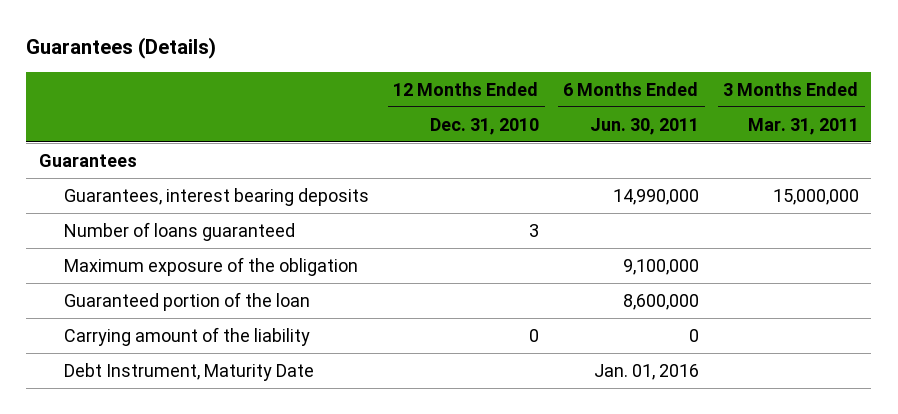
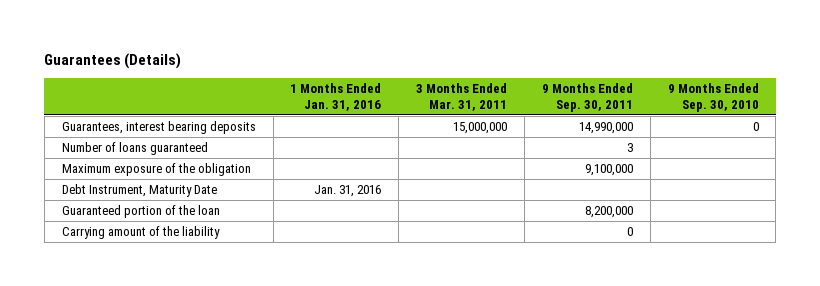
- | 12 Months Ended Dec. 31, 2010 | 6 Months Ended Jun. 30, 2011 | 3 Months Ended Mar. 31, 2011
+ | 1 Months Ended Jan. 31, 2016 | 3 Months Ended Mar. 31, 2011 | 9 Months Ended Sep. 30, 2011 | 9 Months Ended Sep. 30, 2010
- Guarantees
moved up: Debt Instrument, Maturity Date | Jan. 31, 2016 | | |

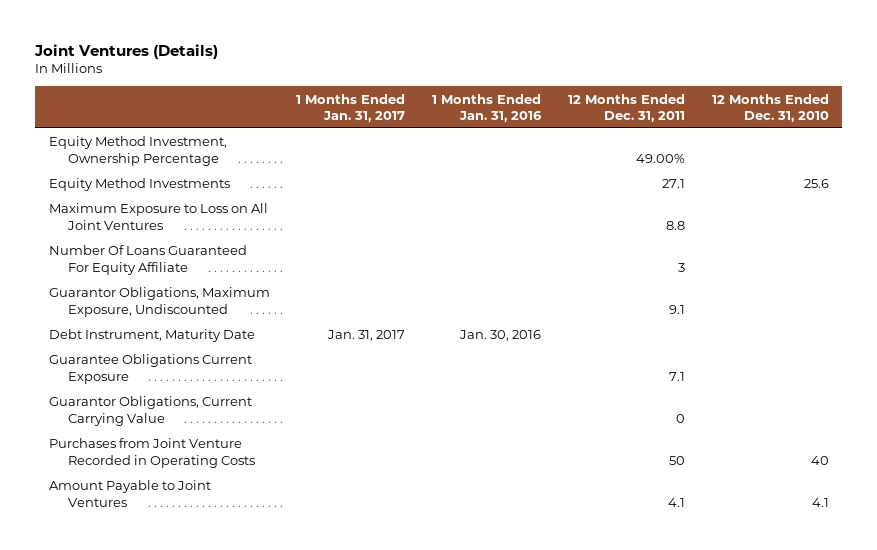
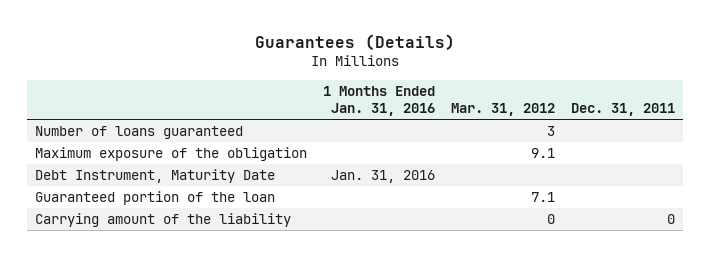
- Joint Ventures (Details)
+ Guarantees (Details)
- | 1 Months Ended Jan. 31, 2017 | 1 Months Ended Jan. 31, 2016 | 12 Months Ended Dec. 31, 2011 | 12 Months Ended Dec. 31, 2010
+ | 1 Months Ended Jan. 31, 2016 | Mar. 31, 2012 | Dec. 31, 2011
- Equity Method Investment, Ownership Percentage | | | 49.00% |
- Equity Method Investments | | | 27.1 | 25.6
- Maximum Exposure to Loss on All Joint Ventures | | | 8.8 |
- Number Of Loans Guaranteed For Equity Affiliate | | | 3 |
- Guarantor Obligations, Maximum Exposure, Undiscounted | | | 9.1 |
- Debt Instrument, Maturity Date | Jan. 31, 2017 | Jan. 30, 2016 | |
- Guarantee Obligations Current Exposure | | | 7.1 |
- Guarantor Obligations, Current Carrying Value | | | 0 |
- Purchases from Joint Venture Recorded in Operating Costs | | | 50 | 40
- Amount Payable to Joint Ventures | | | 4.1 | 4.1
+ Number of loans guaranteed | | 3 |
+ Maximum exposure of the obligation | | 9.1 |
+ Debt Instrument, Maturity Date | Jan. 31, 2016 | |
+ Guaranteed portion of the loan | | 7.1 |
+ Carrying amount of the liability | | 0 | 0

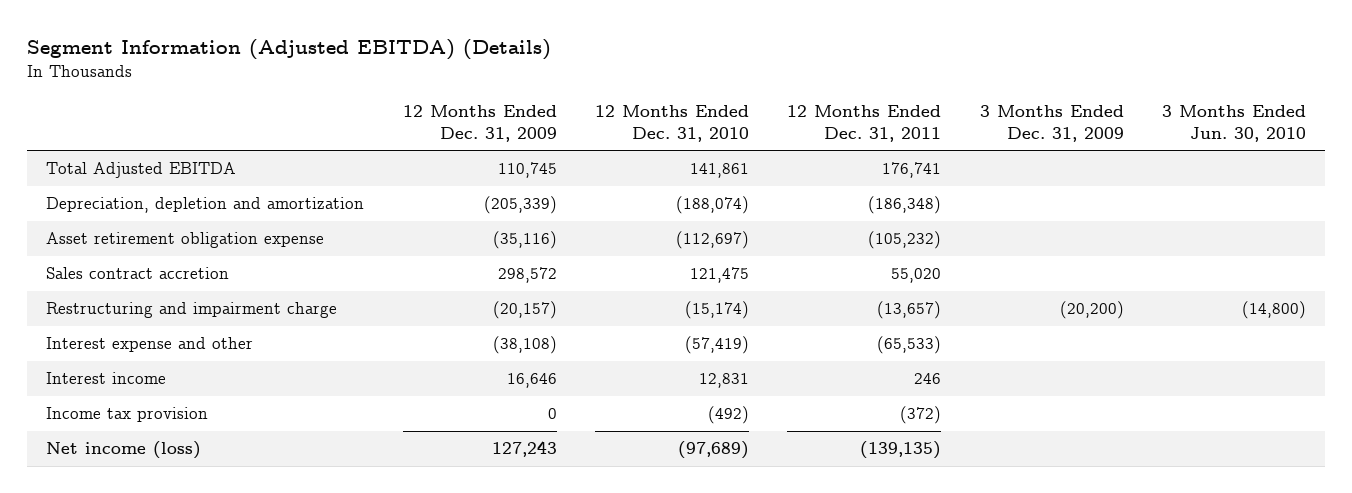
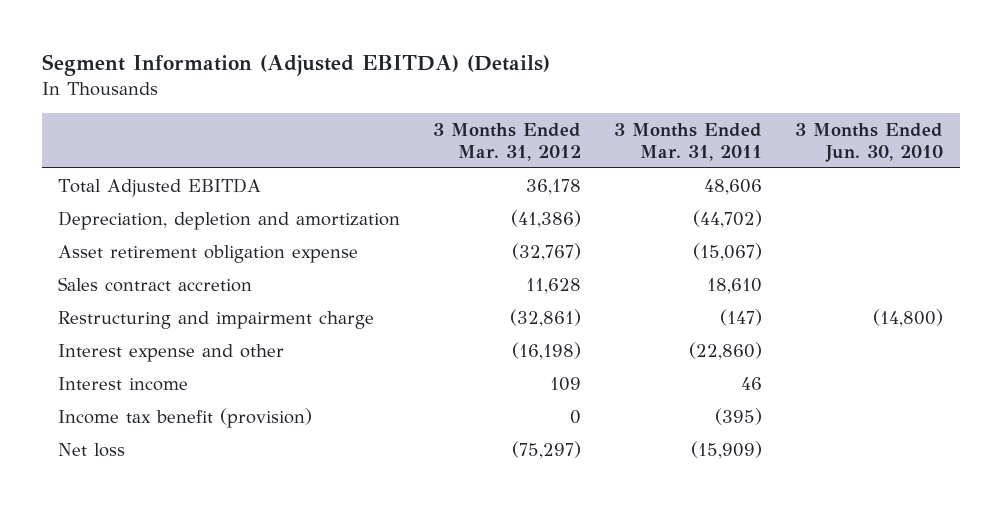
- | 12 Months Ended Dec. 31, 2009 | 12 Months Ended Dec. 31, 2010 | 12 Months Ended Dec. 31, 2011 | 3 Months Ended Dec. 31, 2009 | 3 Months Ended Jun. 30, 2010
+ | 3 Months Ended Mar. 31, 2012 | 3 Months Ended Mar. 31, 2011 | 3 Months Ended Jun. 30, 2010
- Income tax provision | 0 | (492) | (372) | |
- Net income (loss) | 127,243 | (97,689) | (139,135) | |
+ Income tax benefit (provision) | 0 | (395) |
+ Net loss | (75,297) | (15,909) |

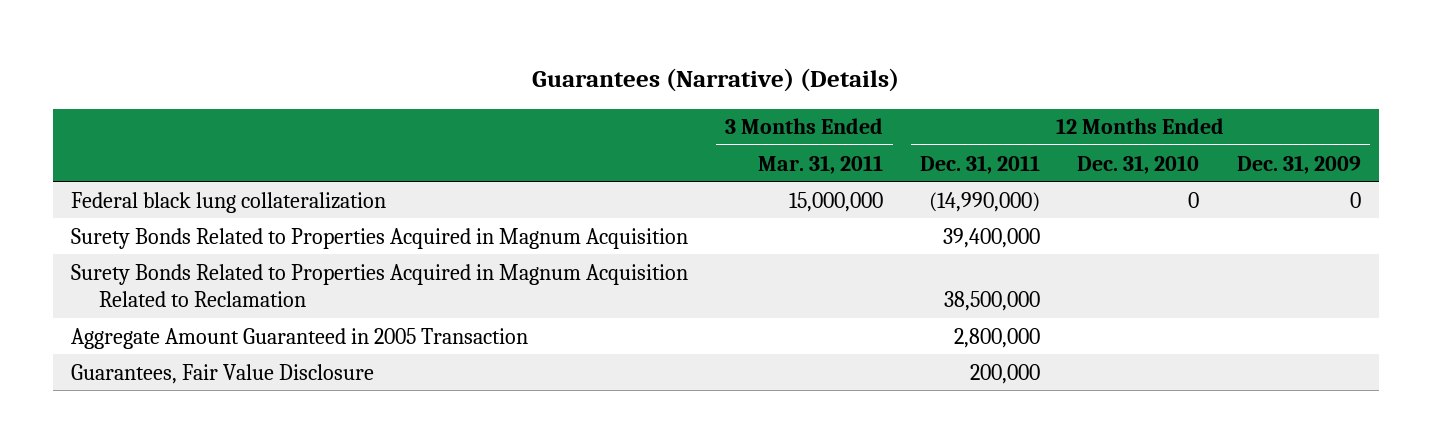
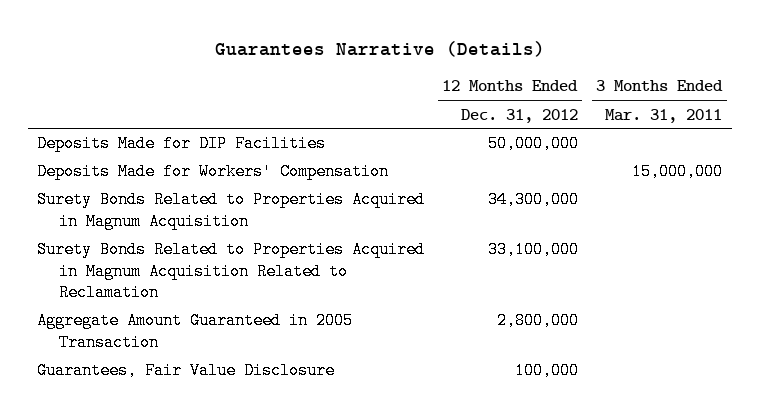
- Guarantees (Narrative) (Details)
+ Guarantees Narrative (Details)
- | 3 Months Ended Mar. 31, 2011 | 12 Months Ended Dec. 31, 2011 | 12 Months Ended Dec. 31, 2010 | 12 Months Ended Dec. 31, 2009
+ | 12 Months Ended Dec. 31, 2012 | 3 Months Ended Mar. 31, 2011
- Federal black lung collateralization | 15,000,000 | (14,990,000) | 0 | 0
+ Deposits Made for DIP Facilities | 50,000,000 |
+ Deposits Made for Workers' Compensation | | 15,000,000

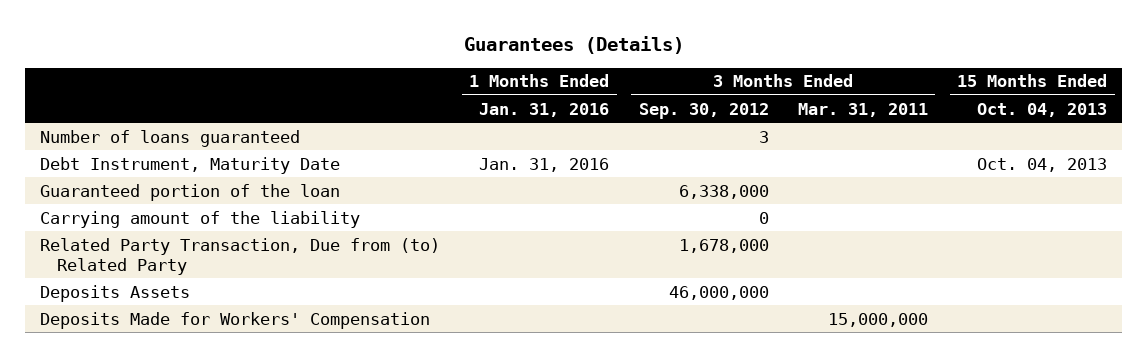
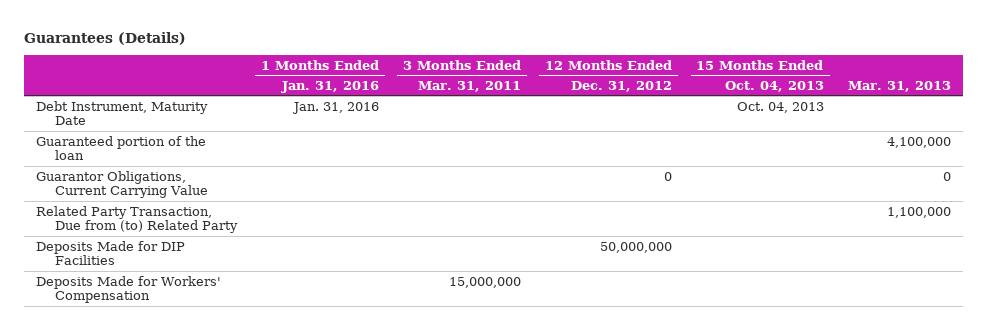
- | 1 Months Ended Jan. 31, 2016 | 3 Months Ended Sep. 30, 2012 | 3 Months Ended Mar. 31, 2011 | 15 Months Ended Oct. 04, 2013
+ | 1 Months Ended Jan. 31, 2016 | 3 Months Ended Mar. 31, 2011 | 12 Months Ended Dec. 31, 2012 | 15 Months Ended Oct. 04, 2013 | Mar. 31, 2013
- Number of loans guaranteed | | 3 | |
- Carrying amount of the liability | | 0 | |
+ Guarantor Obligations, Current Carrying Value | | | 0 | | 0
- Deposits Assets | | 46,000,000 | |
+ Deposits Made for DIP Facilities | | | 50,000,000 | |

